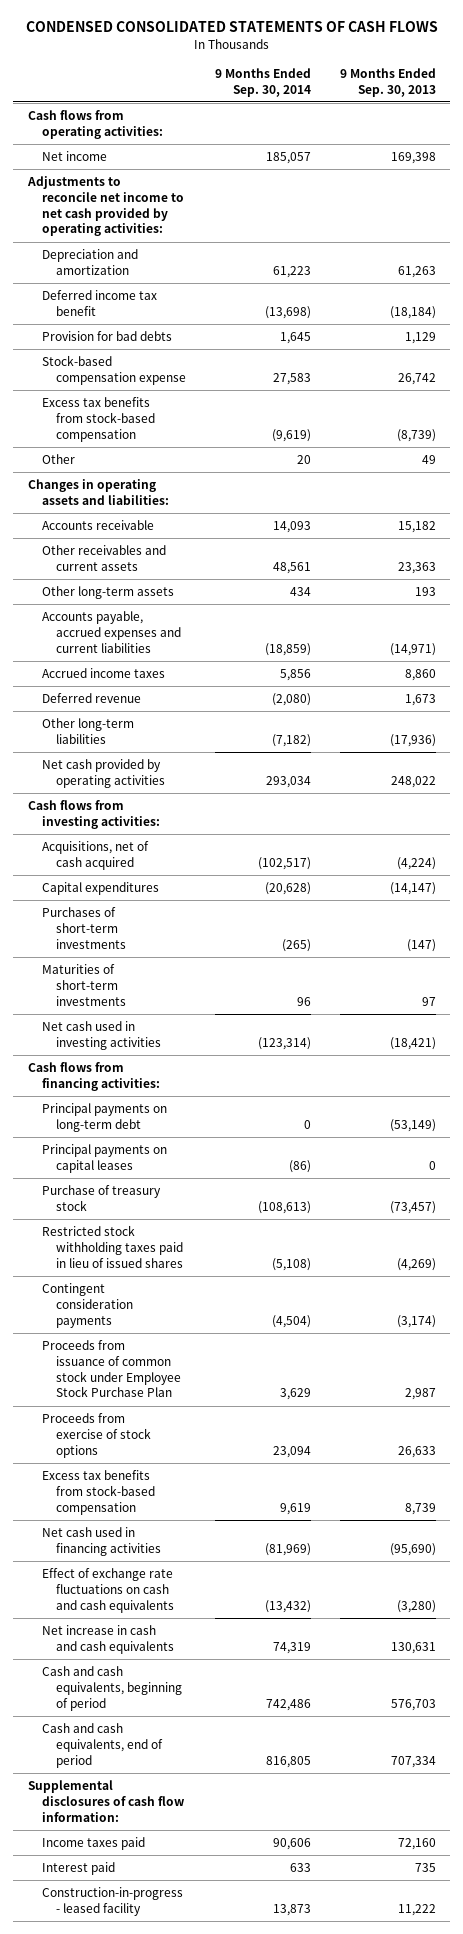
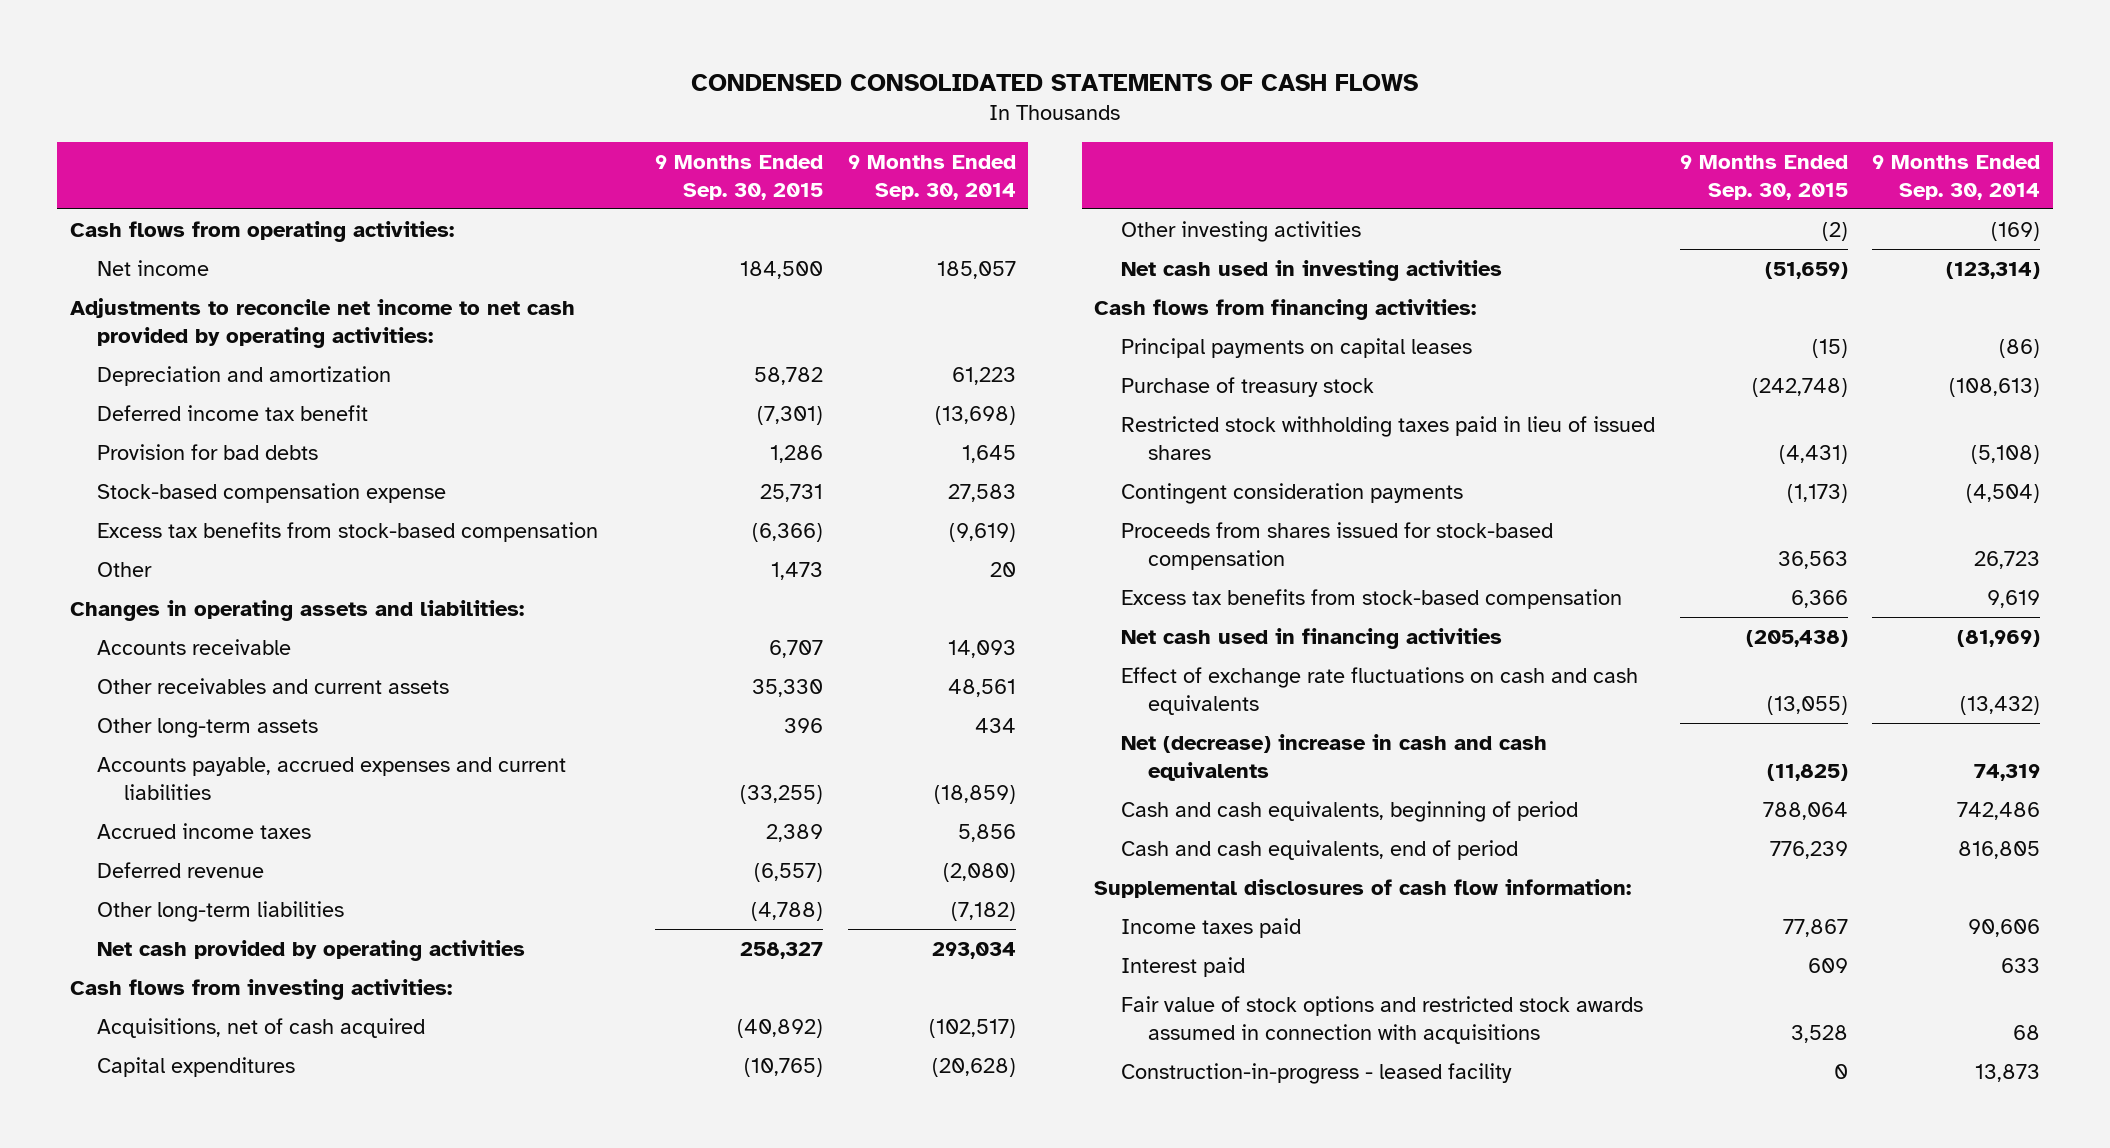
- | 9 Months Ended Sep. 30, 2014 | 9 Months Ended Sep. 30, 2013
+ | 9 Months Ended Sep. 30, 2015 | 9 Months Ended Sep. 30, 2014
- Purchases of short-term investments | (265) | (147)
- Maturities of short-term investments | 96 | 97
+ Other investing activities | (2) | (169)
- Principal payments on long-term debt | 0 | (53,149)
- Proceeds from issuance of common stock under Employee Stock Purchase Plan | 3,629 | 2,987
- Proceeds from exercise of stock options | 23,094 | 26,633
+ Proceeds from shares issued for stock-based compensation | 36,563 | 26,723
- Net increase in cash and cash equivalents | 74,319 | 130,631
+ Net (decrease) increase in cash and cash equivalents | (11,825) | 74,319
+ Fair value of stock options and restricted stock awards assumed in connection with acquisitions | 3,528 | 68

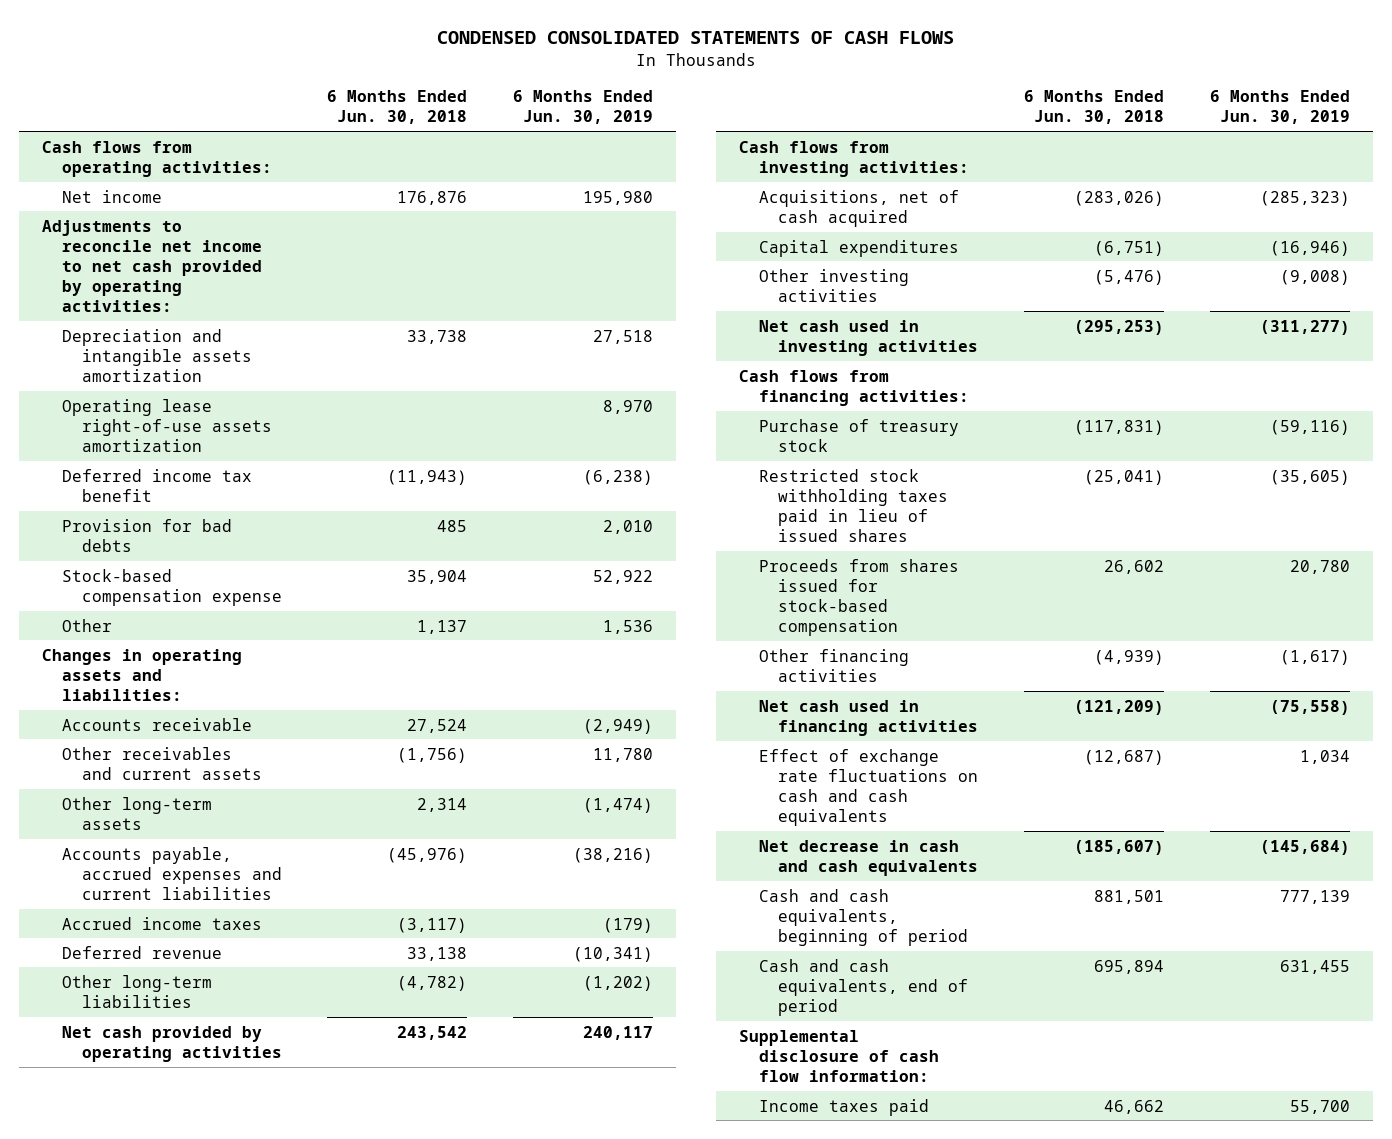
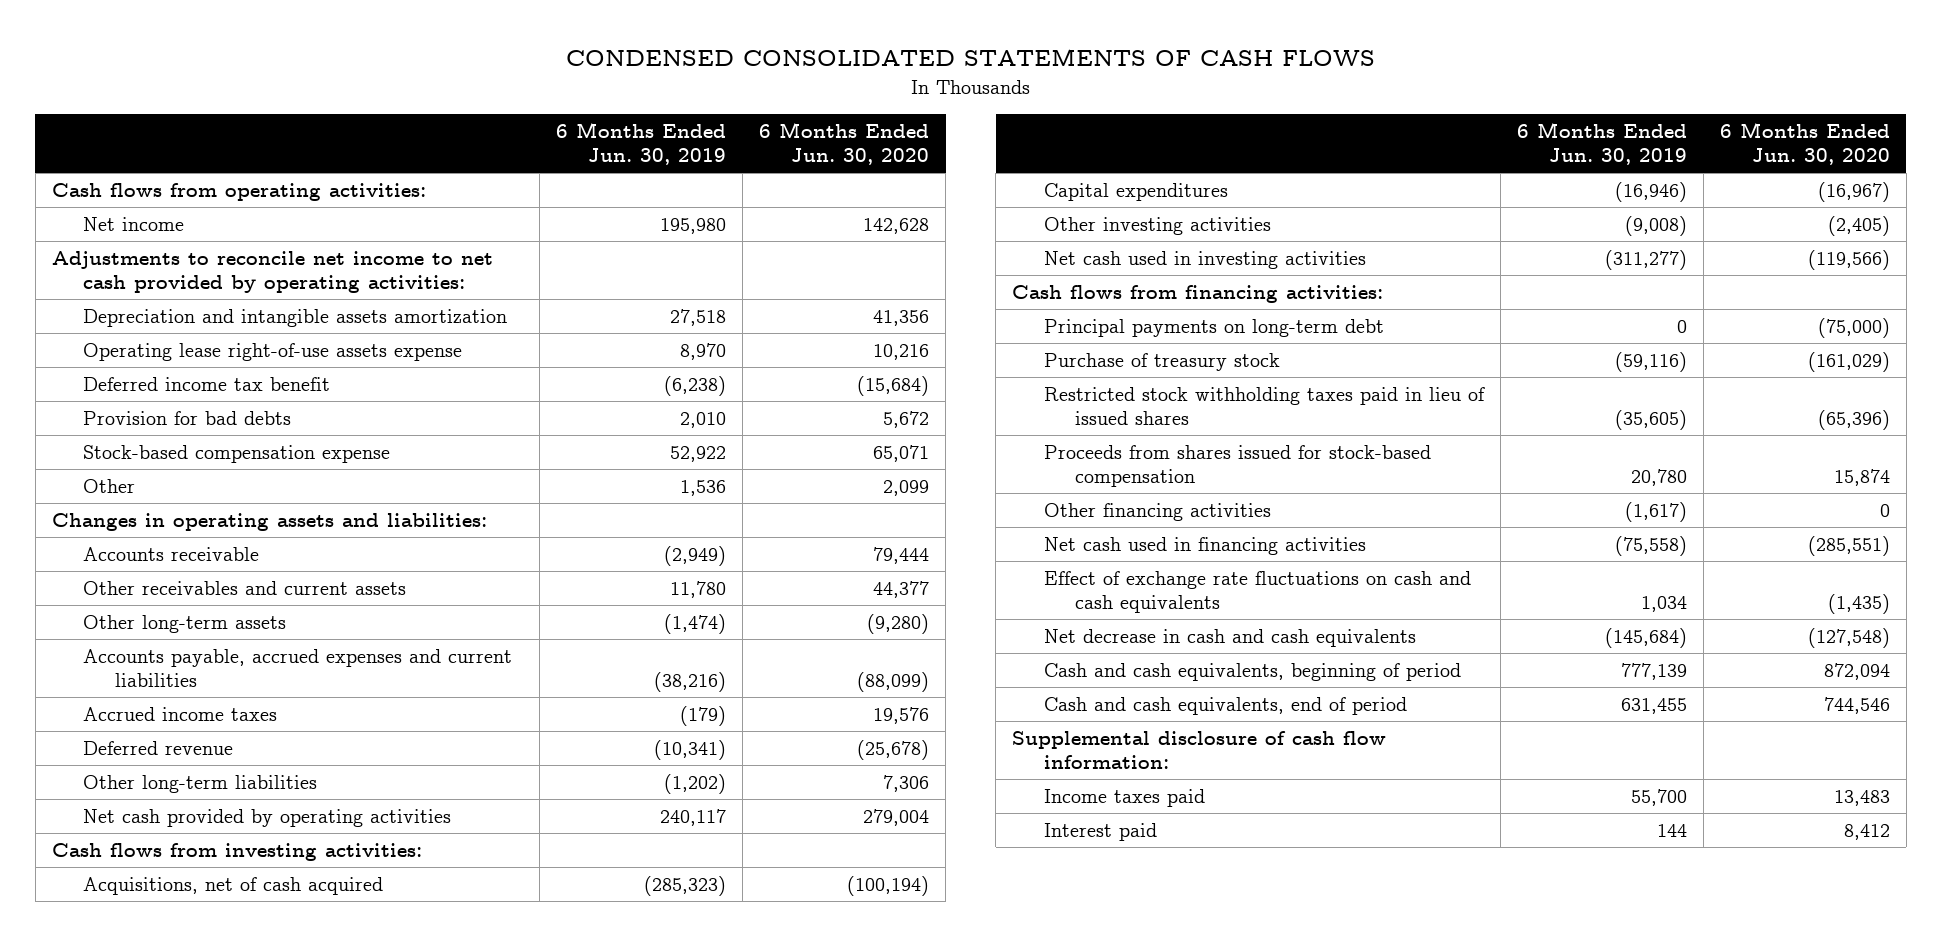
- | 6 Months Ended Jun. 30, 2018 | 6 Months Ended Jun. 30, 2019
+ | 6 Months Ended Jun. 30, 2019 | 6 Months Ended Jun. 30, 2020
- Operating lease right-of-use assets amortization | | 8,970
+ Operating lease right-of-use assets expense | 8,970 | 10,216
+ Principal payments on long-term debt | 0 | (75,000)
+ Interest paid | 144 | 8,412

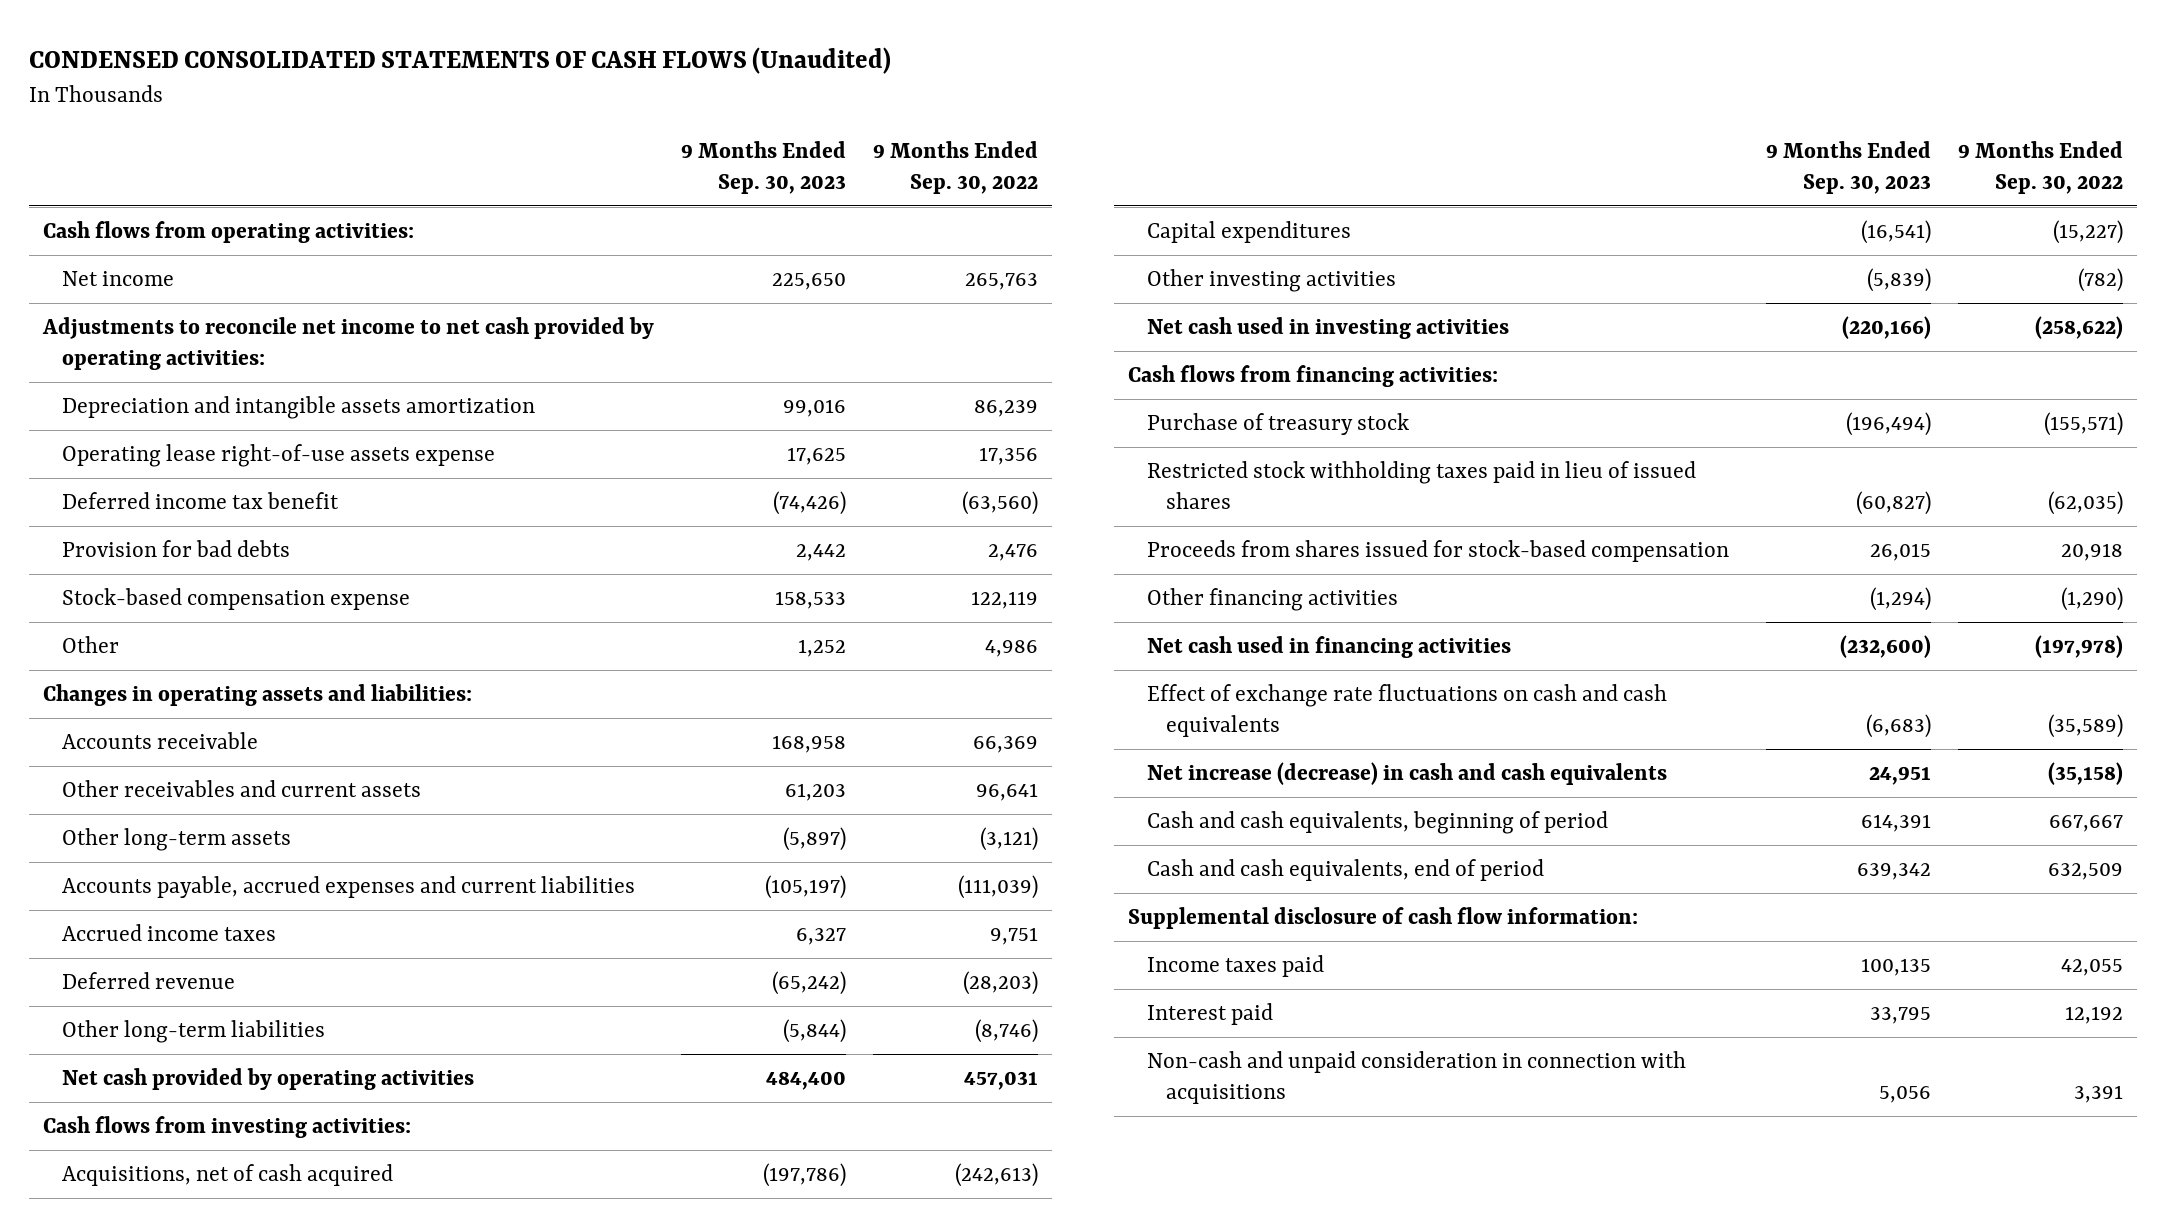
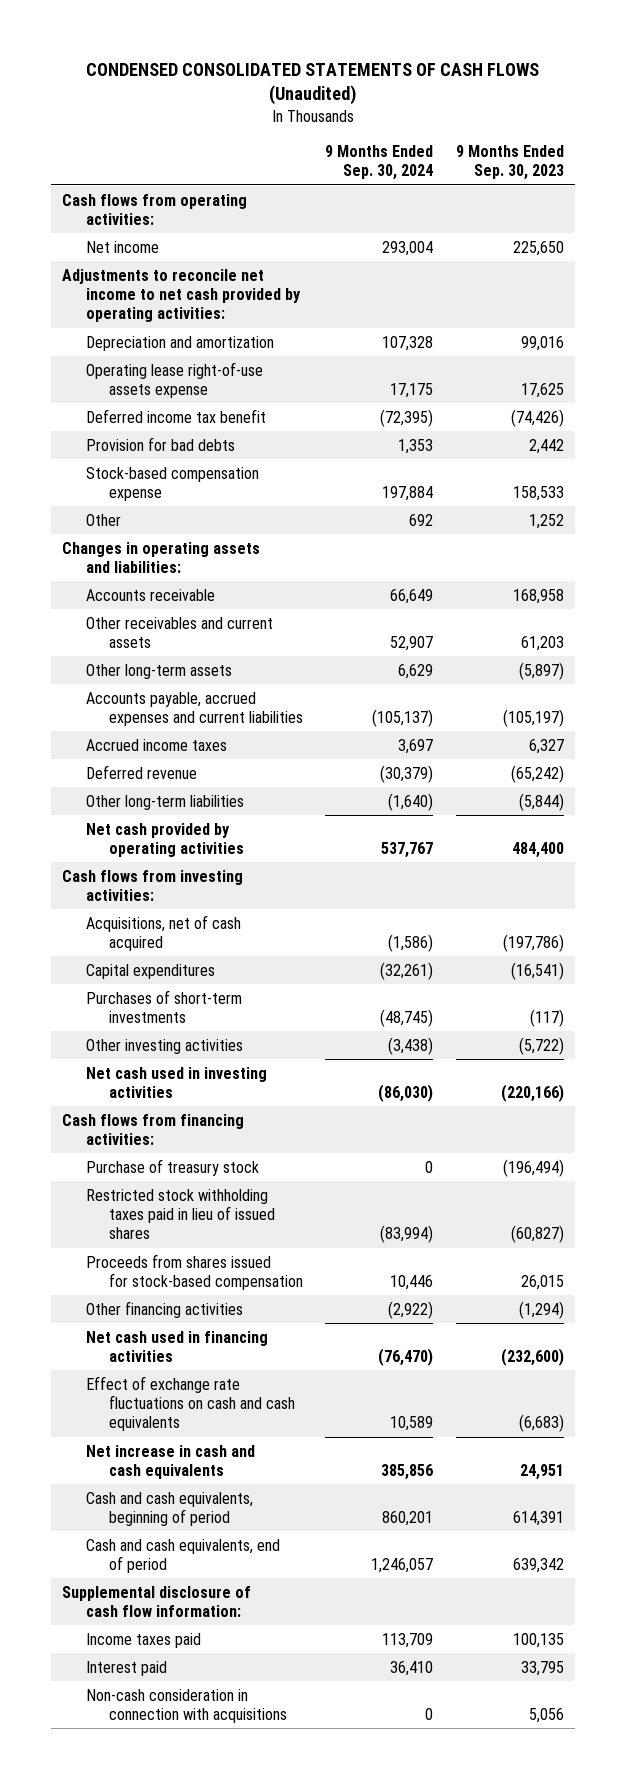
- | 9 Months Ended Sep. 30, 2023 | 9 Months Ended Sep. 30, 2022
+ | 9 Months Ended Sep. 30, 2024 | 9 Months Ended Sep. 30, 2023
- Depreciation and intangible assets amortization | 99,016 | 86,239
+ Depreciation and amortization | 107,328 | 99,016
- Other investing activities | (5,839) | (782)
+ Purchases of short-term investments | (48,745) | (117)
+ Other investing activities | (3,438) | (5,722)
- Net increase (decrease) in cash and cash equivalents | 24,951 | (35,158)
+ Net increase in cash and cash equivalents | 385,856 | 24,951
- Non-cash and unpaid consideration in connection with acquisitions | 5,056 | 3,391
+ Non-cash consideration in connection with acquisitions | 0 | 5,056

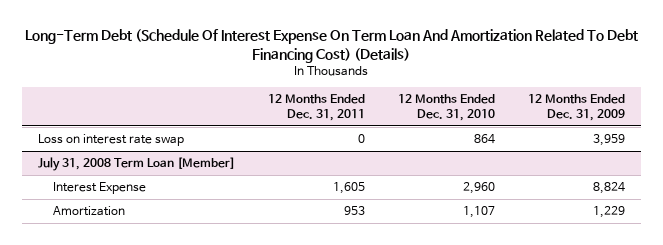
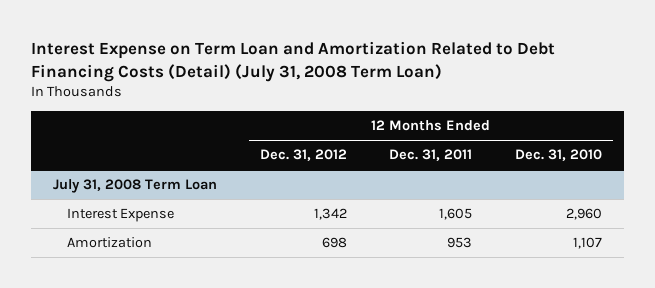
- Long-Term Debt (Schedule Of Interest Expense On Term Loan And Amortization Related To Debt Financing Cost) (Details)
+ Interest Expense on Term Loan and Amortization Related to Debt Financing Costs (Detail) (July 31, 2008 Term Loan)
- | 12 Months Ended Dec. 31, 2011 | 12 Months Ended Dec. 31, 2010 | 12 Months Ended Dec. 31, 2009
+ | 12 Months Ended Dec. 31, 2012 | 12 Months Ended Dec. 31, 2011 | 12 Months Ended Dec. 31, 2010
- Loss on interest rate swap | 0 | 864 | 3,959
- July 31, 2008 Term Loan [Member]
+ July 31, 2008 Term Loan

